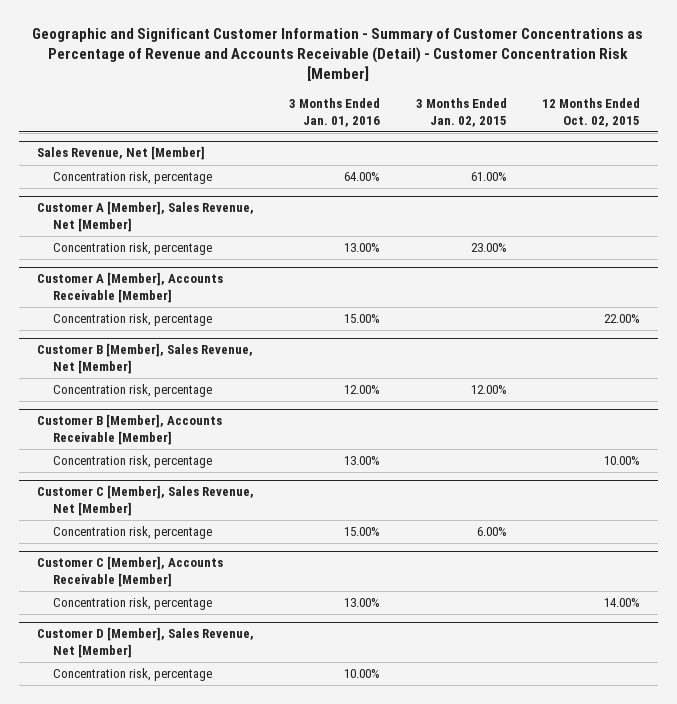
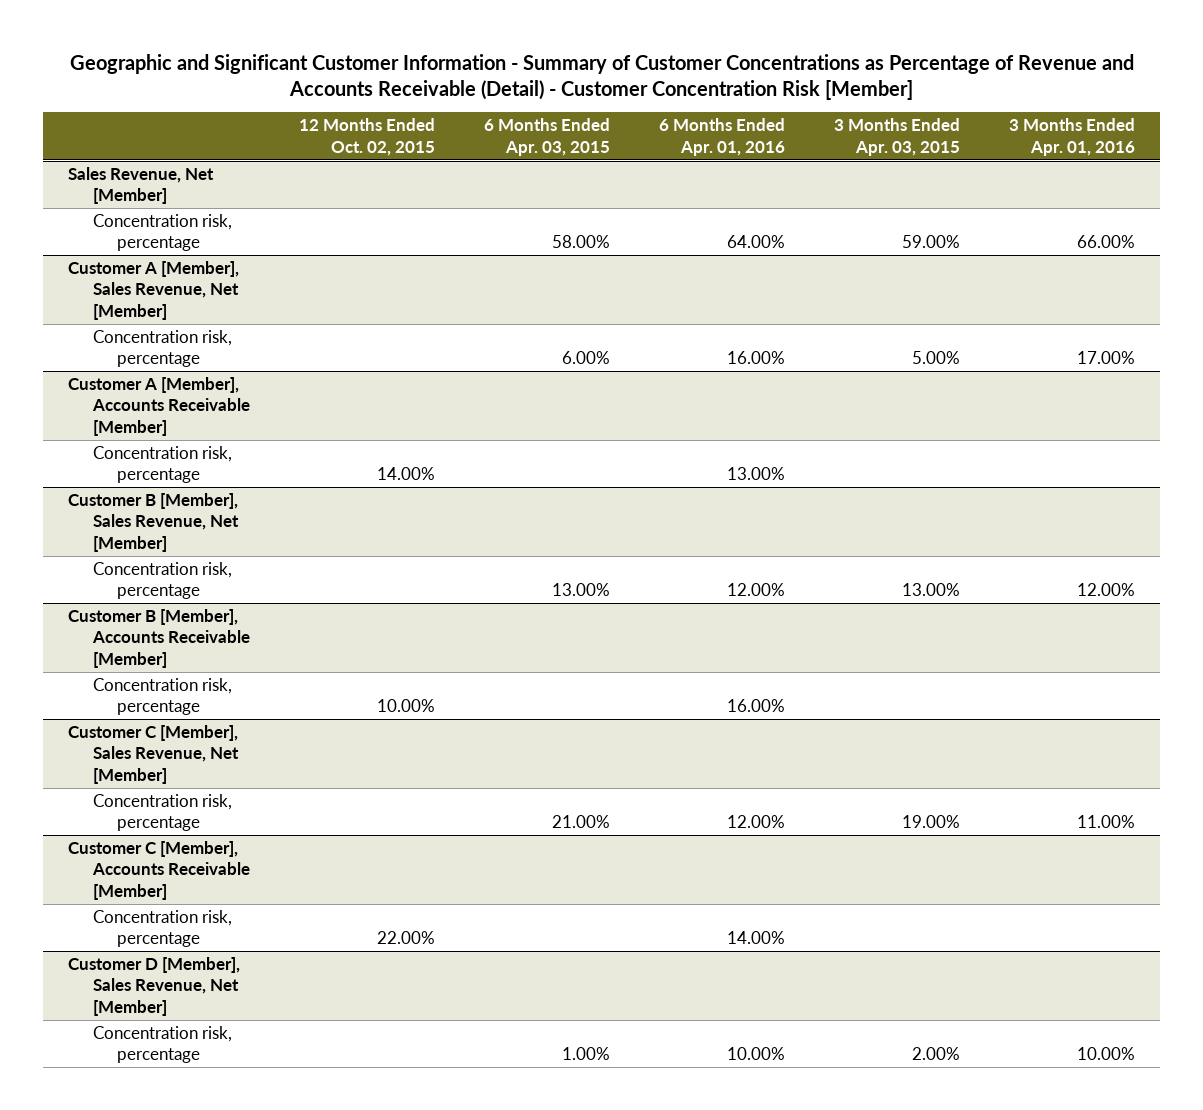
- | 3 Months Ended Jan. 01, 2016 | 3 Months Ended Jan. 02, 2015 | 12 Months Ended Oct. 02, 2015
+ | 12 Months Ended Oct. 02, 2015 | 6 Months Ended Apr. 03, 2015 | 6 Months Ended Apr. 01, 2016 | 3 Months Ended Apr. 03, 2015 | 3 Months Ended Apr. 01, 2016
@ Customer A [Member], Accounts Receivable [Member]
- Concentration risk, percentage | 15.00% | | 22.00%
+ Concentration risk, percentage | 14.00% | | 13.00% | |
@ Customer C [Member], Accounts Receivable [Member]
- Concentration risk, percentage | 13.00% | | 14.00%
+ Concentration risk, percentage | 22.00% | | 14.00% | |

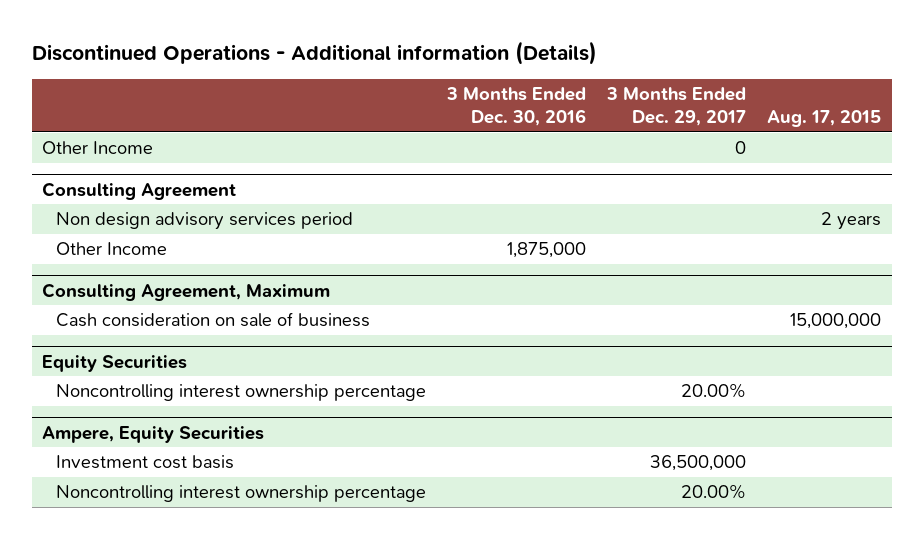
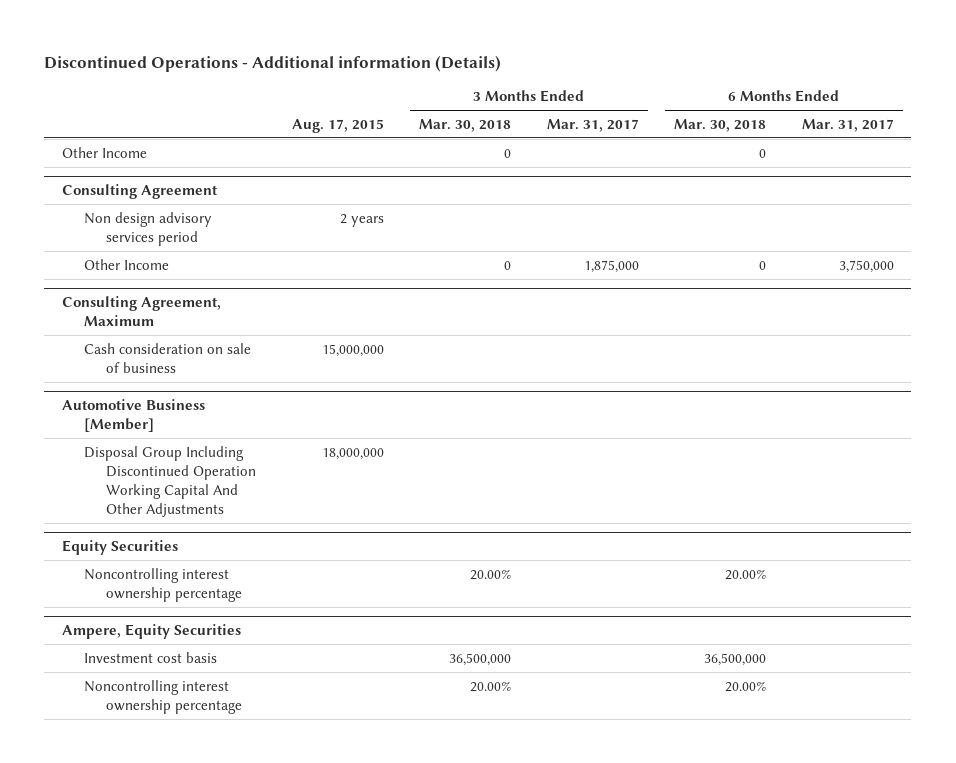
- | 3 Months Ended Dec. 30, 2016 | 3 Months Ended Dec. 29, 2017 | Aug. 17, 2015
+ | Aug. 17, 2015 | 3 Months Ended Mar. 30, 2018 | 3 Months Ended Mar. 31, 2017 | 6 Months Ended Mar. 30, 2018 | 6 Months Ended Mar. 31, 2017
+ Automotive Business [Member]
+ Disposal Group Including Discontinued Operation Working Capital And Other Adjustments | 18,000,000 | | | |

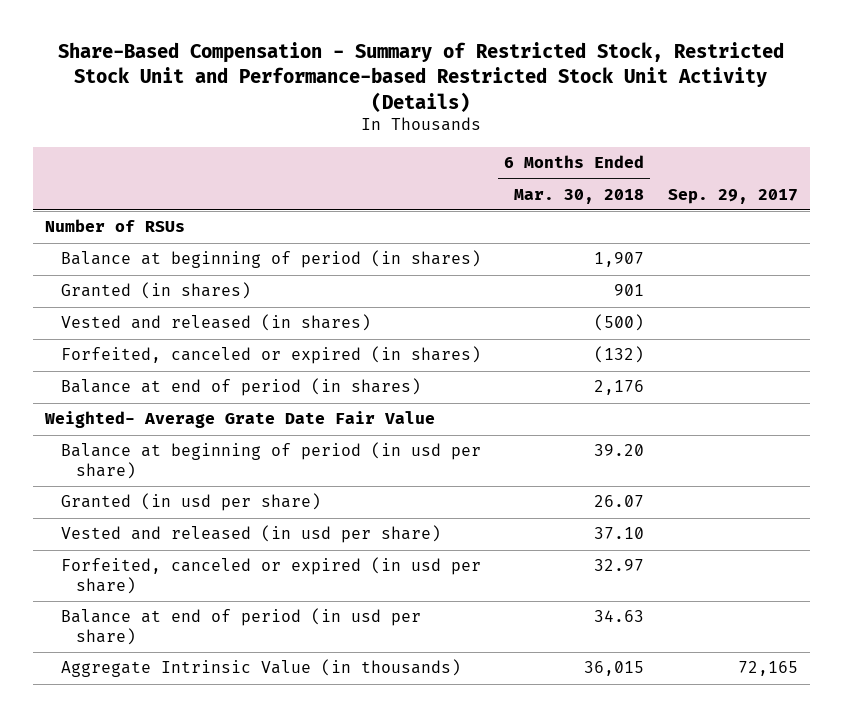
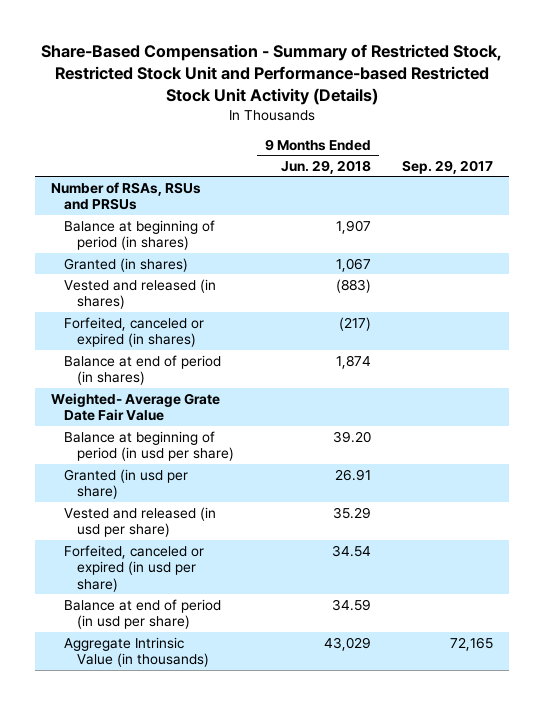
- | 6 Months Ended Mar. 30, 2018 | Sep. 29, 2017
+ | 9 Months Ended Jun. 29, 2018 | Sep. 29, 2017
- Number of RSUs
+ Number of RSAs, RSUs and PRSUs

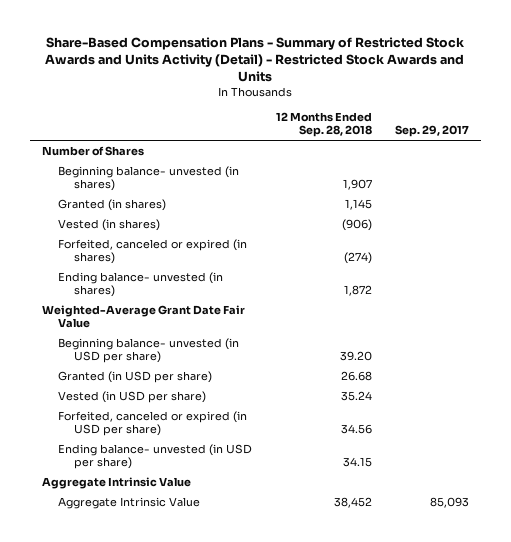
- Share-Based Compensation - Summary of Restricted Stock, Restricted Stock Unit and Performance-based Restricted Stock Unit Activity (Details)
+ Share-Based Compensation Plans - Summary of Restricted Stock Awards and Units Activity (Detail) - Restricted Stock Awards and Units
- | 9 Months Ended Jun. 29, 2018 | Sep. 29, 2017
+ | 12 Months Ended Sep. 28, 2018 | Sep. 29, 2017
- Number of RSAs, RSUs and PRSUs
- Balance at beginning of period (in shares) | 1,907 |
+ Number of Shares
+ Beginning balance- unvested (in shares) | 1,907 |
- Vested and released (in shares) | (883) |
+ Vested (in shares) | (906) |
- Balance at end of period (in shares) | 1,874 |
- Weighted- Average Grate Date Fair Value
- Balance at beginning of period (in usd per share) | 39.20 |
- Granted (in usd per share) | 26.91 |
- Vested and released (in usd per share) | 35.29 |
- Forfeited, canceled or expired (in usd per share) | 34.54 |
- Balance at end of period (in usd per share) | 34.59 |
- Aggregate Intrinsic Value (in thousands) | 43,029 | 72,165
+ Ending balance- unvested (in shares) | 1,872 |
+ Weighted-Average Grant Date Fair Value
+ Beginning balance- unvested (in USD per share) | 39.20 |
+ Granted (in USD per share) | 26.68 |
+ Vested (in USD per share) | 35.24 |
+ Forfeited, canceled or expired (in USD per share) | 34.56 |
+ Ending balance- unvested (in USD per share) | 34.15 |
+ Aggregate Intrinsic Value
+ Aggregate Intrinsic Value | 38,452 | 85,093

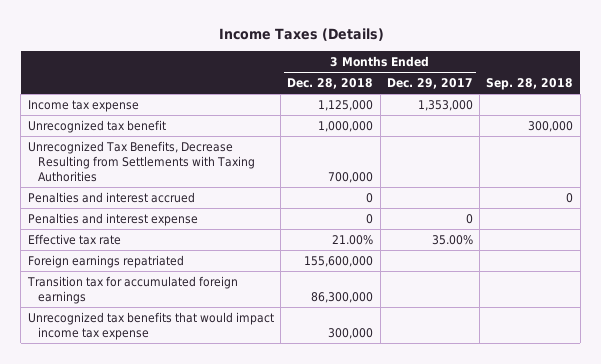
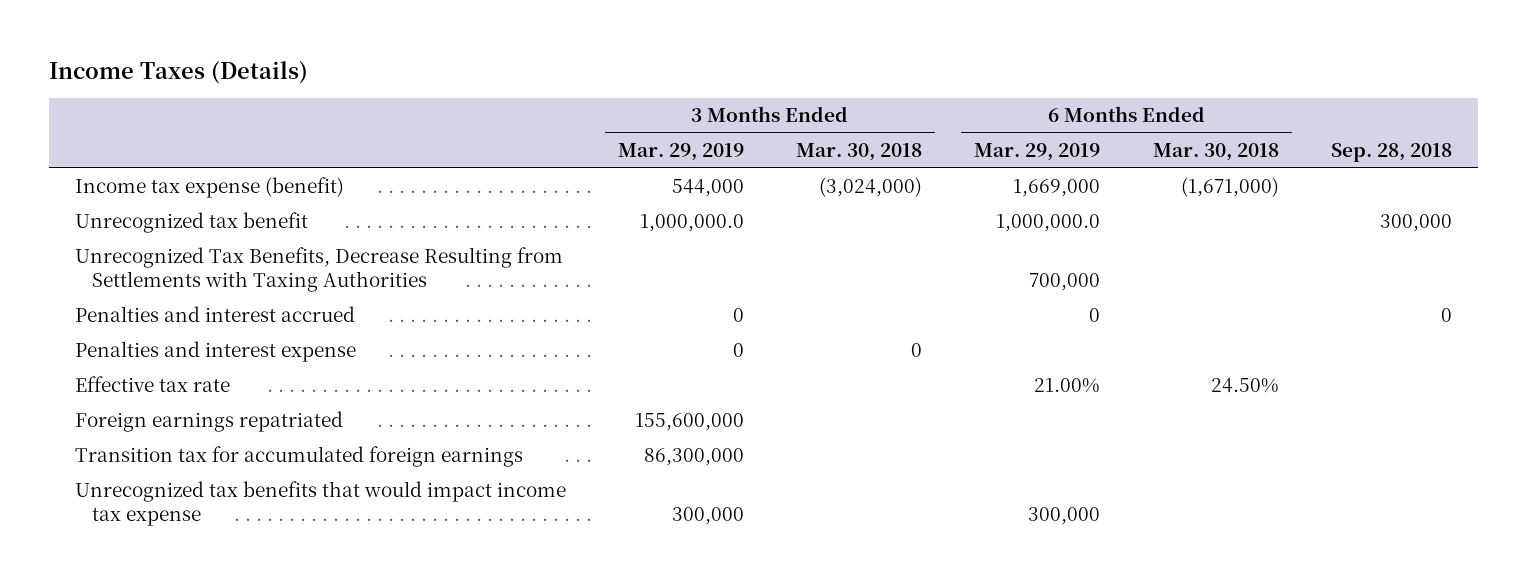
- | 3 Months Ended Dec. 28, 2018 | 3 Months Ended Dec. 29, 2017 | Sep. 28, 2018
+ | 3 Months Ended Mar. 29, 2019 | 3 Months Ended Mar. 30, 2018 | 6 Months Ended Mar. 29, 2019 | 6 Months Ended Mar. 30, 2018 | Sep. 28, 2018
- Income tax expense | 1,125,000 | 1,353,000 |
+ Income tax expense (benefit) | 544,000 | (3,024,000) | 1,669,000 | (1,671,000) |

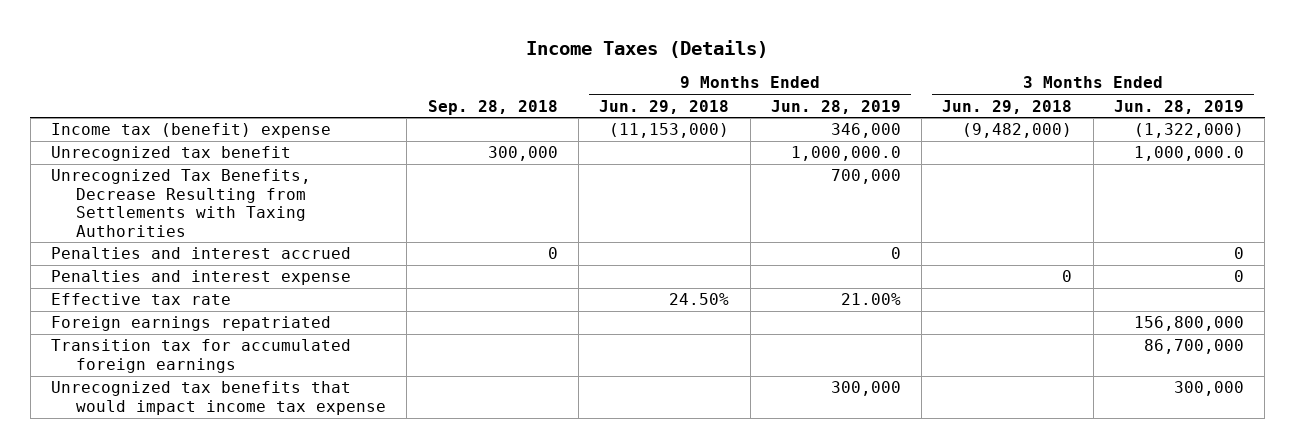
- | 3 Months Ended Mar. 29, 2019 | 3 Months Ended Mar. 30, 2018 | 6 Months Ended Mar. 29, 2019 | 6 Months Ended Mar. 30, 2018 | Sep. 28, 2018
+ | Sep. 28, 2018 | 9 Months Ended Jun. 29, 2018 | 9 Months Ended Jun. 28, 2019 | 3 Months Ended Jun. 29, 2018 | 3 Months Ended Jun. 28, 2019
- Income tax expense (benefit) | 544,000 | (3,024,000) | 1,669,000 | (1,671,000) |
+ Income tax (benefit) expense | | (11,153,000) | 346,000 | (9,482,000) | (1,322,000)

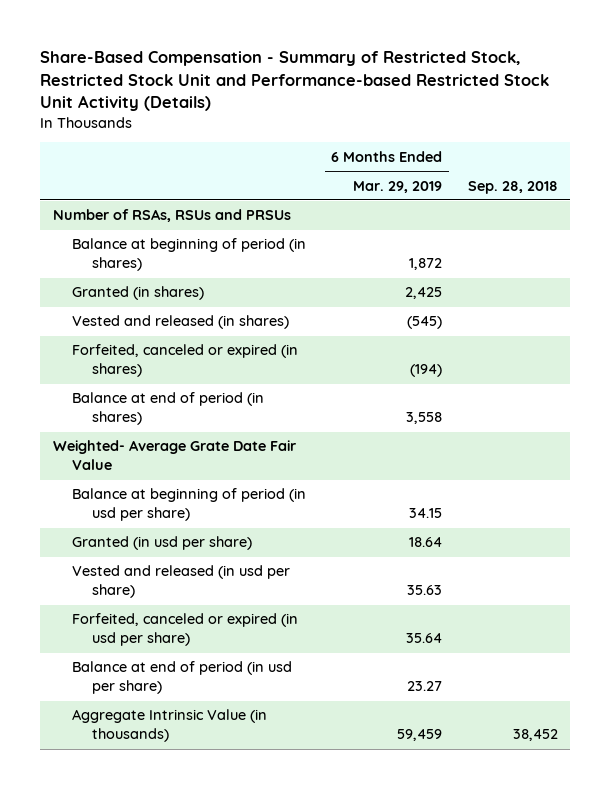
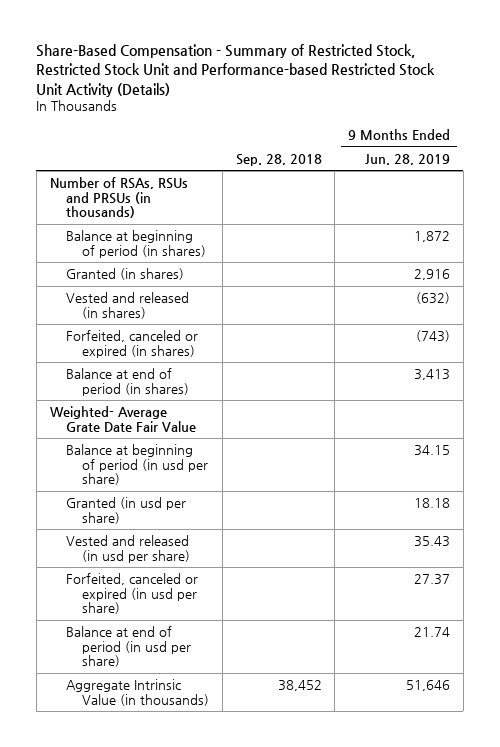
- | 6 Months Ended Mar. 29, 2019 | Sep. 28, 2018
+ | Sep. 28, 2018 | 9 Months Ended Jun. 28, 2019
- Number of RSAs, RSUs and PRSUs
+ Number of RSAs, RSUs and PRSUs (in thousands)

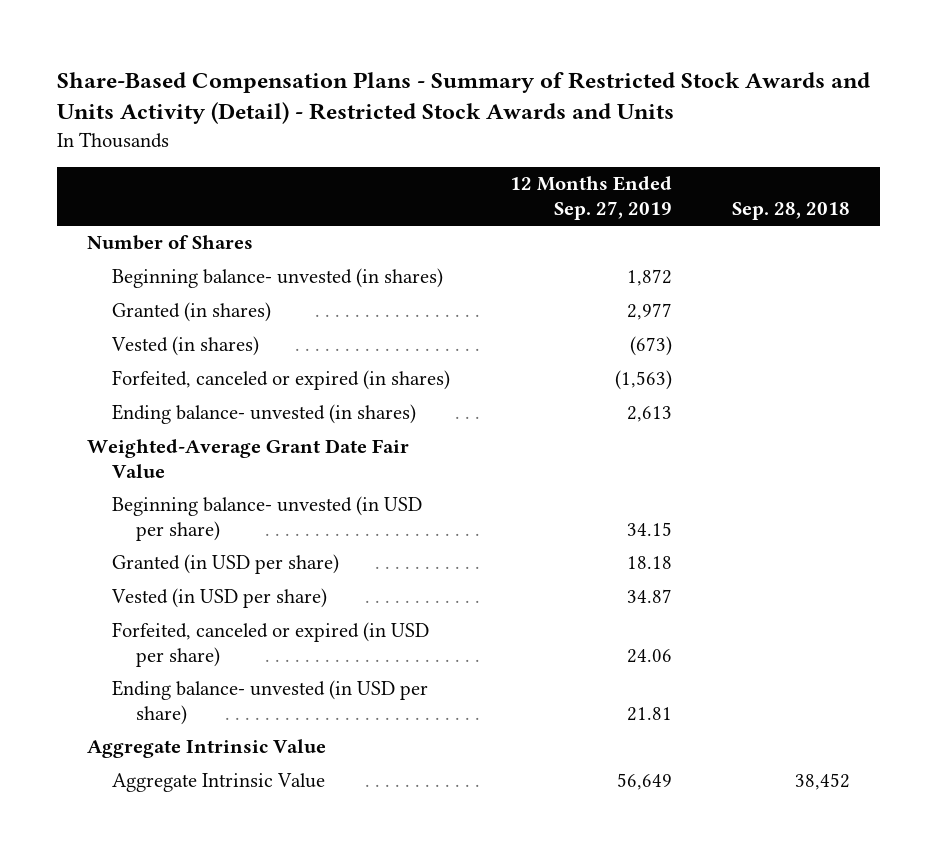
- Share-Based Compensation - Summary of Restricted Stock, Restricted Stock Unit and Performance-based Restricted Stock Unit Activity (Details)
+ Share-Based Compensation Plans - Summary of Restricted Stock Awards and Units Activity (Detail) - Restricted Stock Awards and Units
- | Sep. 28, 2018 | 9 Months Ended Jun. 28, 2019
+ | 12 Months Ended Sep. 27, 2019 | Sep. 28, 2018
- Number of RSAs, RSUs and PRSUs (in thousands)
- Balance at beginning of period (in shares) | | 1,872
+ Number of Shares
+ Beginning balance- unvested (in shares) | 1,872 |
- Vested and released (in shares) | | (632)
+ Vested (in shares) | (673) |
- Balance at end of period (in shares) | | 3,413
- Weighted- Average Grate Date Fair Value
- Balance at beginning of period (in usd per share) | | 34.15
- Granted (in usd per share) | | 18.18
- Vested and released (in usd per share) | | 35.43
- Forfeited, canceled or expired (in usd per share) | | 27.37
- Balance at end of period (in usd per share) | | 21.74
- Aggregate Intrinsic Value (in thousands) | 38,452 | 51,646
+ Ending balance- unvested (in shares) | 2,613 |
+ Weighted-Average Grant Date Fair Value
+ Beginning balance- unvested (in USD per share) | 34.15 |
+ Granted (in USD per share) | 18.18 |
+ Vested (in USD per share) | 34.87 |
+ Forfeited, canceled or expired (in USD per share) | 24.06 |
+ Ending balance- unvested (in USD per share) | 21.81 |
+ Aggregate Intrinsic Value
+ Aggregate Intrinsic Value | 56,649 | 38,452

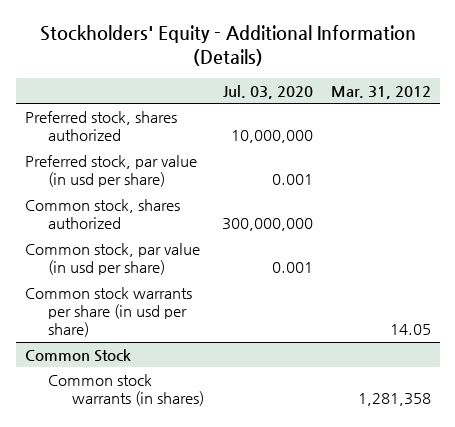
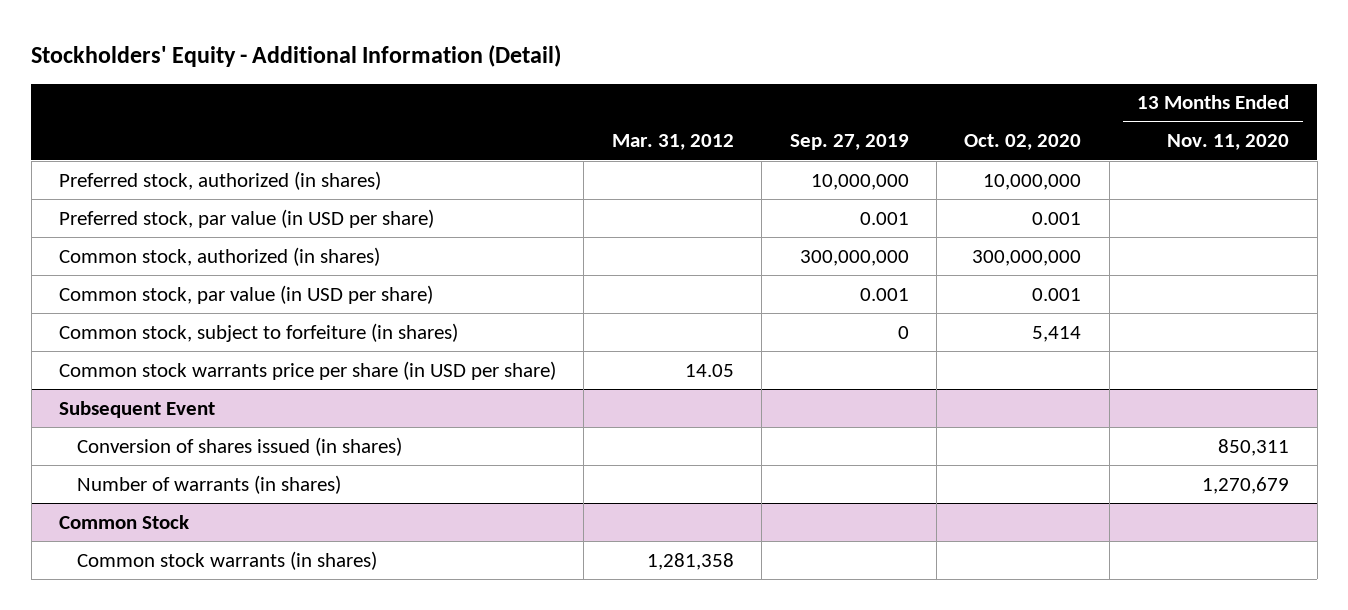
- Stockholders' Equity - Additional Information (Details)
+ Stockholders' Equity - Additional Information (Detail)
- | Jul. 03, 2020 | Mar. 31, 2012
+ | Mar. 31, 2012 | Sep. 27, 2019 | Oct. 02, 2020 | 13 Months Ended Nov. 11, 2020
- Preferred stock, shares authorized | 10,000,000 |
- Preferred stock, par value (in usd per share) | 0.001 |
- Common stock, shares authorized | 300,000,000 |
- Common stock, par value (in usd per share) | 0.001 |
- Common stock warrants per share (in usd per share) | | 14.05
+ Preferred stock, authorized (in shares) | | 10,000,000 | 10,000,000 |
+ Preferred stock, par value (in USD per share) | | 0.001 | 0.001 |
+ Common stock, authorized (in shares) | | 300,000,000 | 300,000,000 |
+ Common stock, par value (in USD per share) | | 0.001 | 0.001 |
+ Common stock, subject to forfeiture (in shares) | | 0 | 5,414 |
+ Common stock warrants price per share (in USD per share) | 14.05 | | |
+ Subsequent Event
+ Conversion of shares issued (in shares) | | | | 850,311
+ Number of warrants (in shares) | | | | 1,270,679

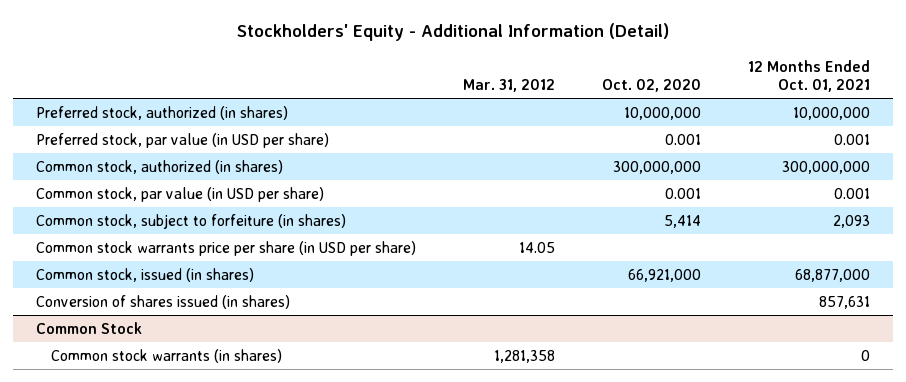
- | Mar. 31, 2012 | Sep. 27, 2019 | Oct. 02, 2020 | 13 Months Ended Nov. 11, 2020
+ | Mar. 31, 2012 | Oct. 02, 2020 | 12 Months Ended Oct. 01, 2021
- Subsequent Event
- Conversion of shares issued (in shares) | | | | 850,311
- Number of warrants (in shares) | | | | 1,270,679
+ Common stock, issued (in shares) | | 66,921,000 | 68,877,000
+ Conversion of shares issued (in shares) | | | 857,631

